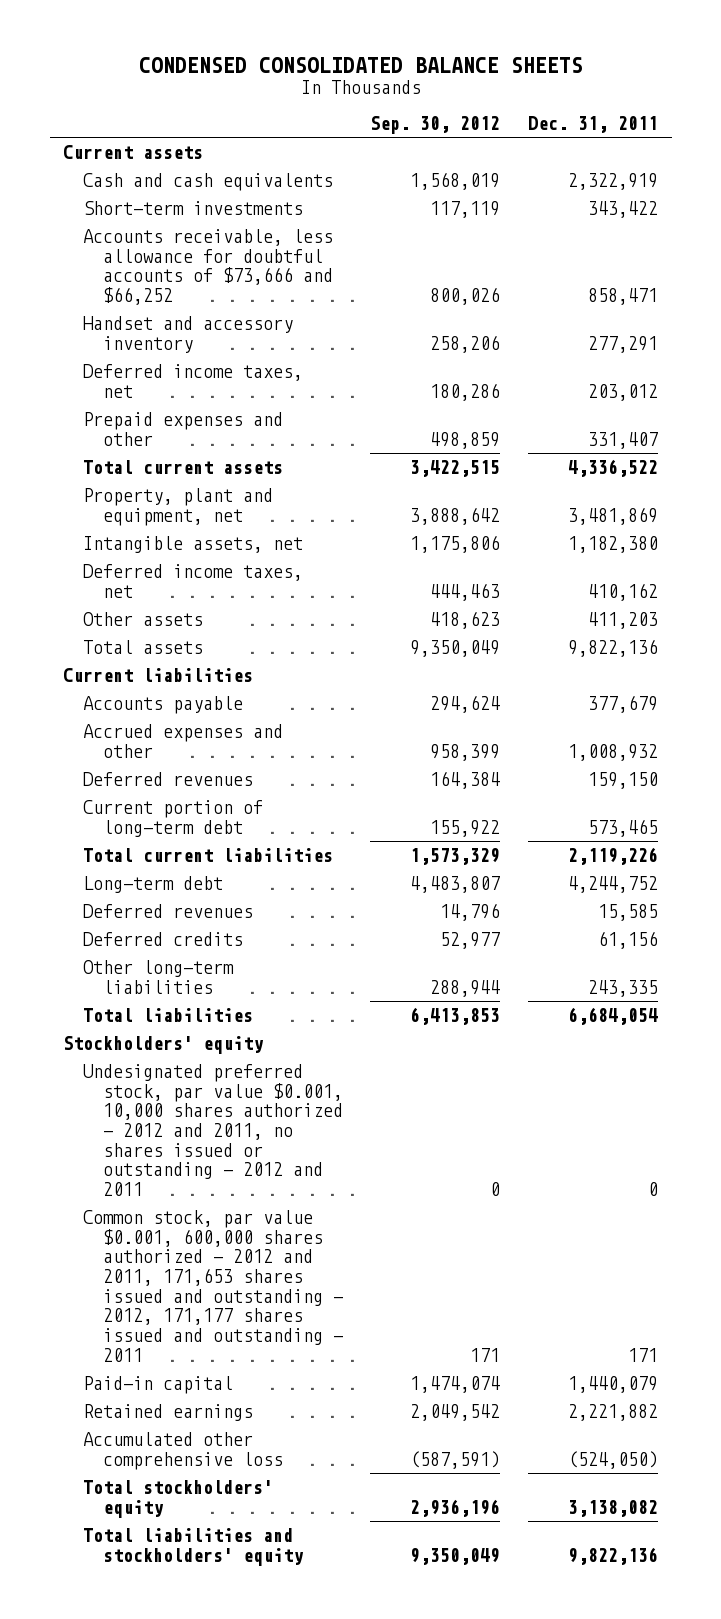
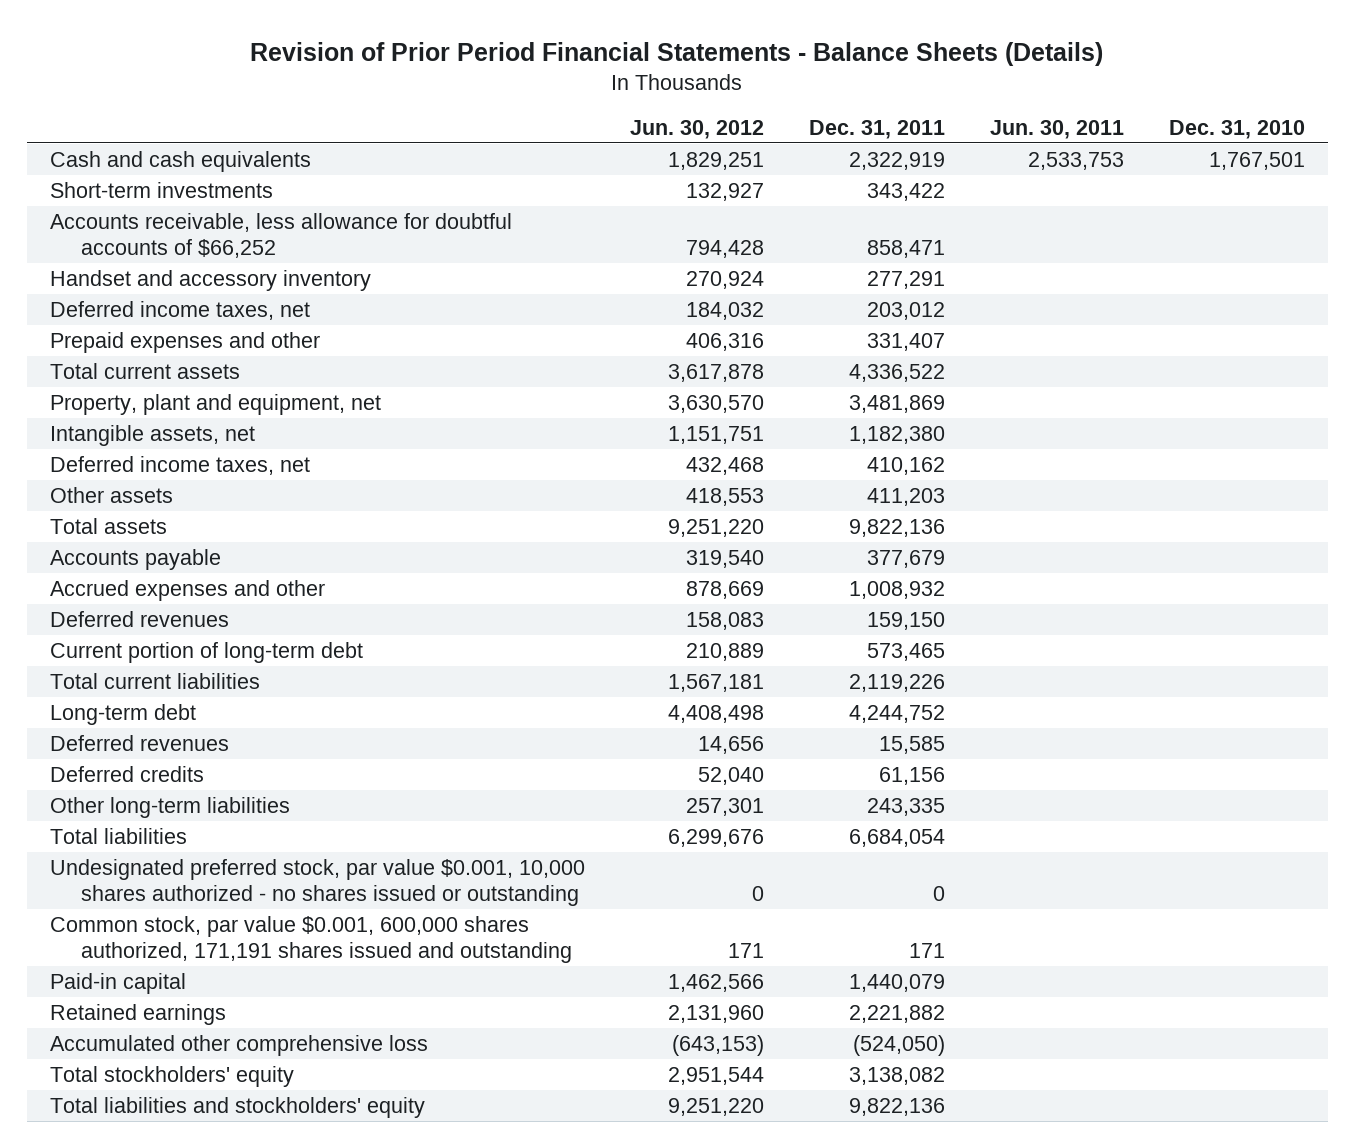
- CONDENSED CONSOLIDATED BALANCE SHEETS
+ Revision of Prior Period Financial Statements - Balance Sheets (Details)
- | Sep. 30, 2012 | Dec. 31, 2011
+ | Jun. 30, 2012 | Dec. 31, 2011 | Jun. 30, 2011 | Dec. 31, 2010
- Current assets
- Accounts receivable, less allowance for doubtful accounts of $73,666 and $66,252 | 800,026 | 858,471
+ Accounts receivable, less allowance for doubtful accounts of $66,252 | 794,428 | 858,471 | |
- Current liabilities
- Stockholders' equity
- Undesignated preferred stock, par value $0.001, 10,000 shares authorized - 2012 and 2011, no shares issued or outstanding - 2012 and 2011 | 0 | 0
- Common stock, par value $0.001, 600,000 shares authorized - 2012 and 2011, 171,653 shares issued and outstanding - 2012, 171,177 shares issued and outstanding - 2011 | 171 | 171
+ Undesignated preferred stock, par value $0.001, 10,000 shares authorized - no shares issued or outstanding | 0 | 0 | |
+ Common stock, par value $0.001, 600,000 shares authorized, 171,191 shares issued and outstanding | 171 | 171 | |

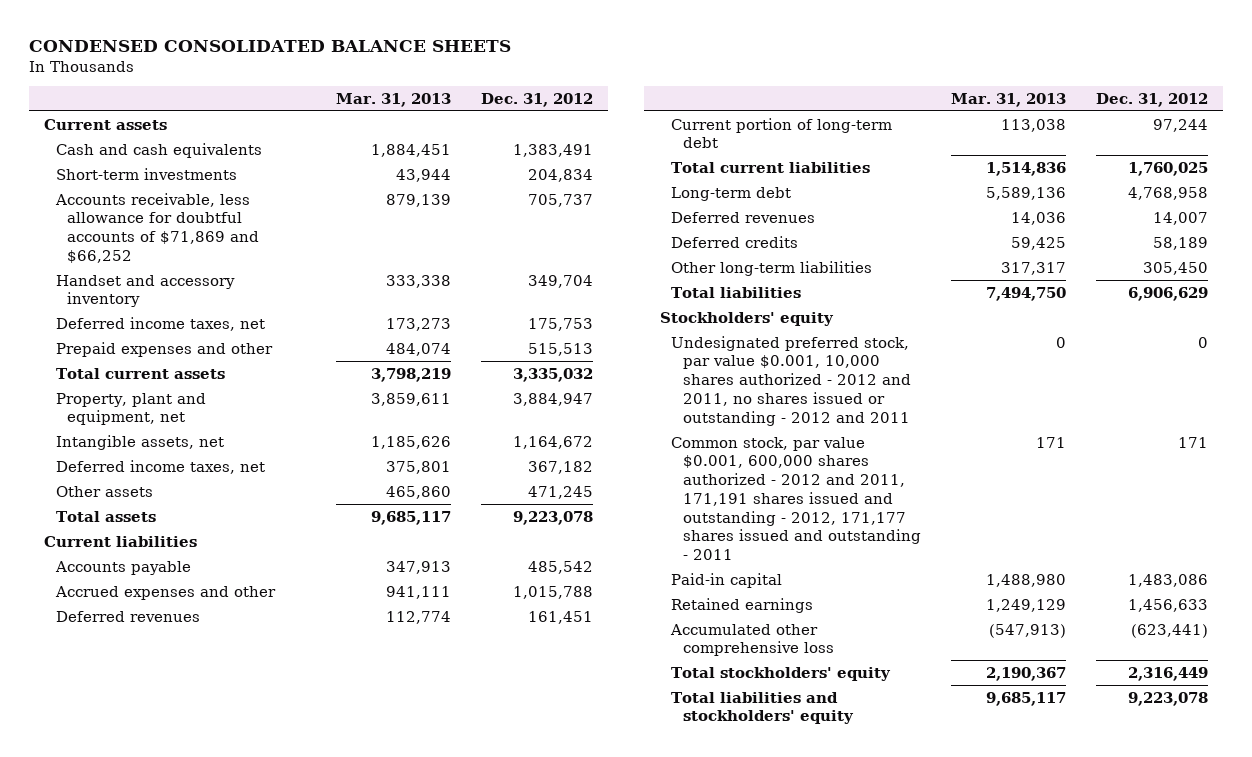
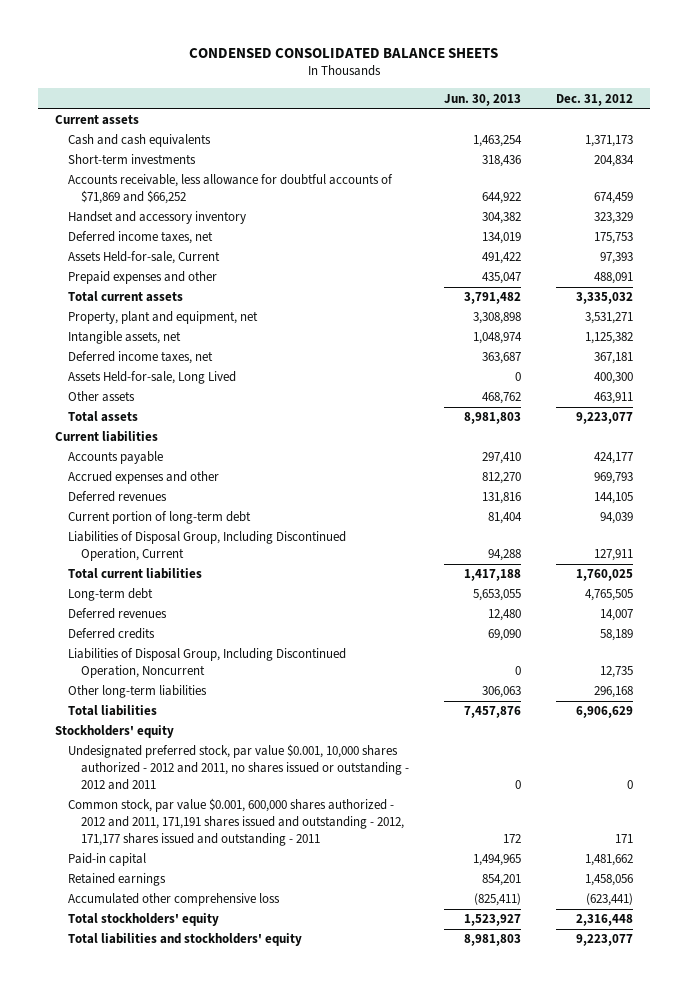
- | Mar. 31, 2013 | Dec. 31, 2012
+ | Jun. 30, 2013 | Dec. 31, 2012
- Cash and cash equivalents | 1,884,451 | 1,383,491
+ Cash and cash equivalents | 1,463,254 | 1,371,173
- Accounts receivable, less allowance for doubtful accounts of $71,869 and $66,252 | 879,139 | 705,737
- Handset and accessory inventory | 333,338 | 349,704
+ Accounts receivable, less allowance for doubtful accounts of $71,869 and $66,252 | 644,922 | 674,459
+ Handset and accessory inventory | 304,382 | 323,329
- Prepaid expenses and other | 484,074 | 515,513
+ Assets Held-for-sale, Current | 491,422 | 97,393
+ Prepaid expenses and other | 435,047 | 488,091
- Property, plant and equipment, net | 3,859,611 | 3,884,947
- Intangible assets, net | 1,185,626 | 1,164,672
- Deferred income taxes, net | 375,801 | 367,182
- Other assets | 465,860 | 471,245
- Total assets | 9,685,117 | 9,223,078
+ Property, plant and equipment, net | 3,308,898 | 3,531,271
+ Intangible assets, net | 1,048,974 | 1,125,382
+ Deferred income taxes, net | 363,687 | 367,181
+ Assets Held-for-sale, Long Lived | 0 | 400,300
+ Other assets | 468,762 | 463,911
+ Total assets | 8,981,803 | 9,223,077
- Accounts payable | 347,913 | 485,542
- Accrued expenses and other | 941,111 | 1,015,788
- Deferred revenues | 112,774 | 161,451
- Current portion of long-term debt | 113,038 | 97,244
+ Accounts payable | 297,410 | 424,177
+ Accrued expenses and other | 812,270 | 969,793
+ Deferred revenues | 131,816 | 144,105
+ Current portion of long-term debt | 81,404 | 94,039
+ Liabilities of Disposal Group, Including Discontinued Operation, Current | 94,288 | 127,911
- Long-term debt | 5,589,136 | 4,768,958
+ Long-term debt | 5,653,055 | 4,765,505
- Other long-term liabilities | 317,317 | 305,450
+ Liabilities of Disposal Group, Including Discontinued Operation, Noncurrent | 0 | 12,735
+ Other long-term liabilities | 306,063 | 296,168
- Paid-in capital | 1,488,980 | 1,483,086
- Retained earnings | 1,249,129 | 1,456,633
+ Paid-in capital | 1,494,965 | 1,481,662
+ Retained earnings | 854,201 | 1,458,056
- Total stockholders' equity | 2,190,367 | 2,316,449
- Total liabilities and stockholders' equity | 9,685,117 | 9,223,078
+ Total stockholders' equity | 1,523,927 | 2,316,448
+ Total liabilities and stockholders' equity | 8,981,803 | 9,223,077

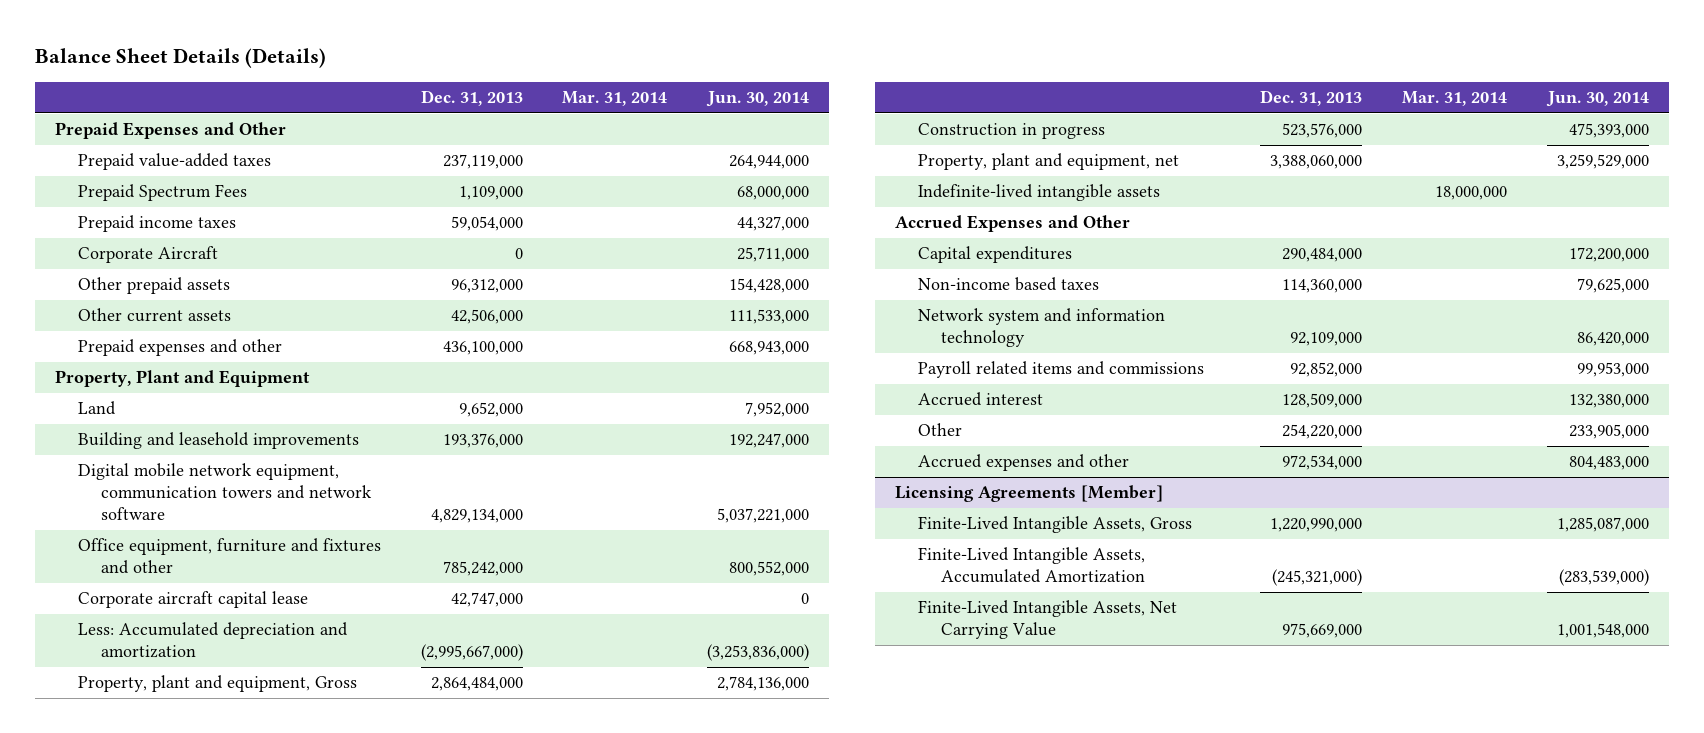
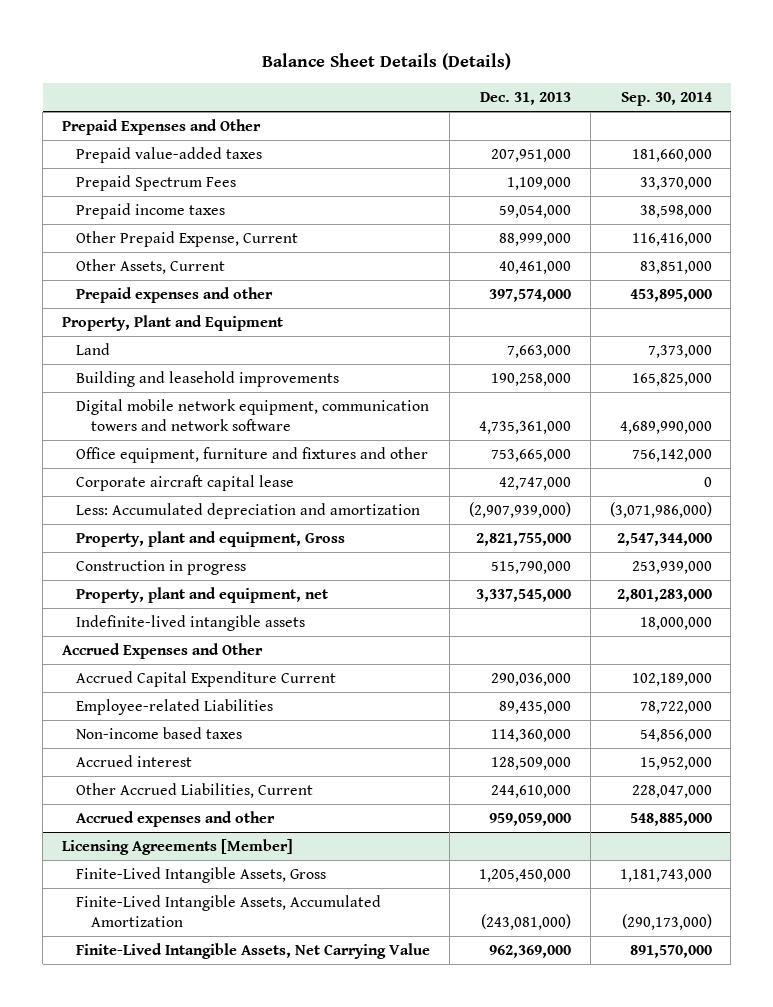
- | Dec. 31, 2013 | Mar. 31, 2014 | Jun. 30, 2014
+ | Dec. 31, 2013 | Sep. 30, 2014
- Prepaid value-added taxes | 237,119,000 | | 264,944,000
+ Prepaid value-added taxes | 207,951,000 | 181,660,000
- Corporate Aircraft | 0 | | 25,711,000
- Other prepaid assets | 96,312,000 | | 154,428,000
- Other current assets | 42,506,000 | | 111,533,000
- Prepaid expenses and other | 436,100,000 | | 668,943,000
+ Other Prepaid Expense, Current | 88,999,000 | 116,416,000
+ Other Assets, Current | 40,461,000 | 83,851,000
+ Prepaid expenses and other | 397,574,000 | 453,895,000
- Land | 9,652,000 | | 7,952,000
- Building and leasehold improvements | 193,376,000 | | 192,247,000
- Digital mobile network equipment, communication towers and network software | 4,829,134,000 | | 5,037,221,000
- Office equipment, furniture and fixtures and other | 785,242,000 | | 800,552,000
+ Land | 7,663,000 | 7,373,000
+ Building and leasehold improvements | 190,258,000 | 165,825,000
+ Digital mobile network equipment, communication towers and network software | 4,735,361,000 | 4,689,990,000
+ Office equipment, furniture and fixtures and other | 753,665,000 | 756,142,000
- Less: Accumulated depreciation and amortization | (2,995,667,000) | | (3,253,836,000)
- Property, plant and equipment, Gross | 2,864,484,000 | | 2,784,136,000
- Construction in progress | 523,576,000 | | 475,393,000
- Property, plant and equipment, net | 3,388,060,000 | | 3,259,529,000
+ Less: Accumulated depreciation and amortization | (2,907,939,000) | (3,071,986,000)
+ Property, plant and equipment, Gross | 2,821,755,000 | 2,547,344,000
+ Construction in progress | 515,790,000 | 253,939,000
+ Property, plant and equipment, net | 3,337,545,000 | 2,801,283,000
- Capital expenditures | 290,484,000 | | 172,200,000
+ Accrued Capital Expenditure Current | 290,036,000 | 102,189,000
+ Employee-related Liabilities | 89,435,000 | 78,722,000
- Network system and information technology | 92,109,000 | | 86,420,000
- Payroll related items and commissions | 92,852,000 | | 99,953,000
- Other | 254,220,000 | | 233,905,000
- Accrued expenses and other | 972,534,000 | | 804,483,000
+ Other Accrued Liabilities, Current | 244,610,000 | 228,047,000
+ Accrued expenses and other | 959,059,000 | 548,885,000
@ Licensing Agreements [Member]
- Finite-Lived Intangible Assets, Gross | 1,220,990,000 | | 1,285,087,000
- Finite-Lived Intangible Assets, Accumulated Amortization | (245,321,000) | | (283,539,000)
- Finite-Lived Intangible Assets, Net Carrying Value | 975,669,000 | | 1,001,548,000
+ Finite-Lived Intangible Assets, Gross | 1,205,450,000 | 1,181,743,000
+ Finite-Lived Intangible Assets, Accumulated Amortization | (243,081,000) | (290,173,000)
+ Finite-Lived Intangible Assets, Net Carrying Value | 962,369,000 | 891,570,000

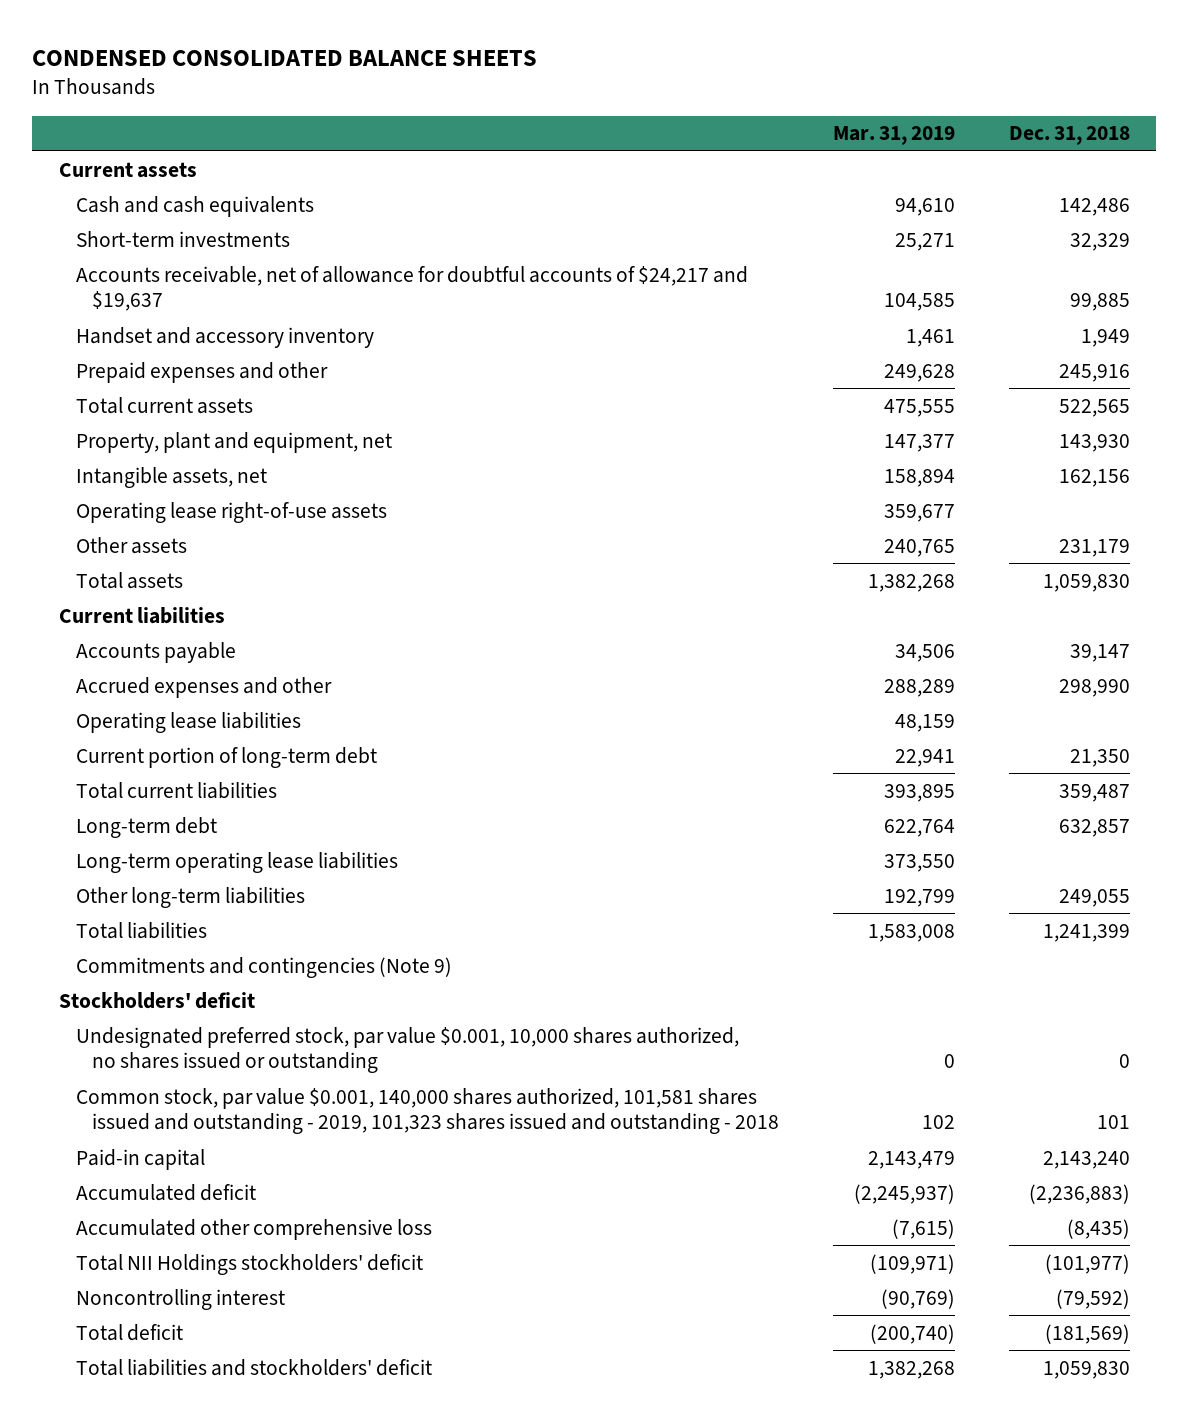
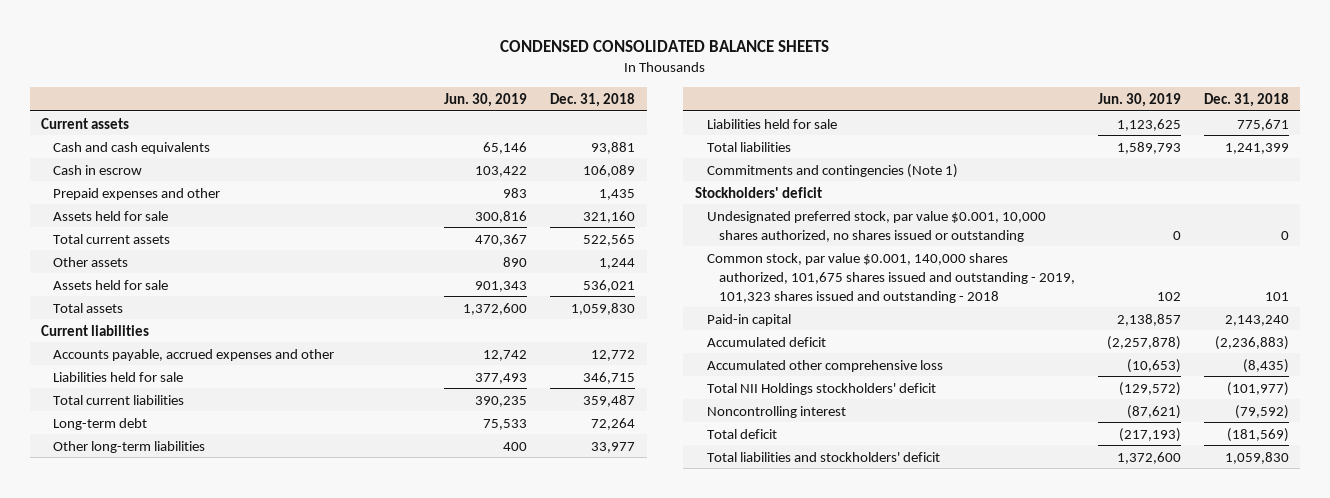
- | Mar. 31, 2019 | Dec. 31, 2018
+ | Jun. 30, 2019 | Dec. 31, 2018
- Cash and cash equivalents | 94,610 | 142,486
- Short-term investments | 25,271 | 32,329
- Accounts receivable, net of allowance for doubtful accounts of $24,217 and $19,637 | 104,585 | 99,885
- Handset and accessory inventory | 1,461 | 1,949
- Prepaid expenses and other | 249,628 | 245,916
+ Cash and cash equivalents | 65,146 | 93,881
+ Cash in escrow | 103,422 | 106,089
+ Prepaid expenses and other | 983 | 1,435
+ Assets held for sale | 300,816 | 321,160
- Property, plant and equipment, net | 147,377 | 143,930
- Intangible assets, net | 158,894 | 162,156
- Operating lease right-of-use assets | 359,677 |
- Other assets | 240,765 | 231,179
+ Other assets | 890 | 1,244
+ Assets held for sale | 901,343 | 536,021
- Accounts payable | 34,506 | 39,147
- Accrued expenses and other | 288,289 | 298,990
- Operating lease liabilities | 48,159 |
- Current portion of long-term debt | 22,941 | 21,350
+ Accounts payable, accrued expenses and other | 12,742 | 12,772
+ Liabilities held for sale | 377,493 | 346,715
- Long-term debt | 622,764 | 632,857
- Long-term operating lease liabilities | 373,550 |
- Other long-term liabilities | 192,799 | 249,055
+ Long-term debt | 75,533 | 72,264
+ Other long-term liabilities | 400 | 33,977
+ Liabilities held for sale | 1,123,625 | 775,671
- Commitments and contingencies (Note 9)
+ Commitments and contingencies (Note 1)
- Common stock, par value $0.001, 140,000 shares authorized, 101,581 shares issued and outstanding - 2019, 101,323 shares issued and outstanding - 2018 | 102 | 101
+ Common stock, par value $0.001, 140,000 shares authorized, 101,675 shares issued and outstanding - 2019, 101,323 shares issued and outstanding - 2018 | 102 | 101

